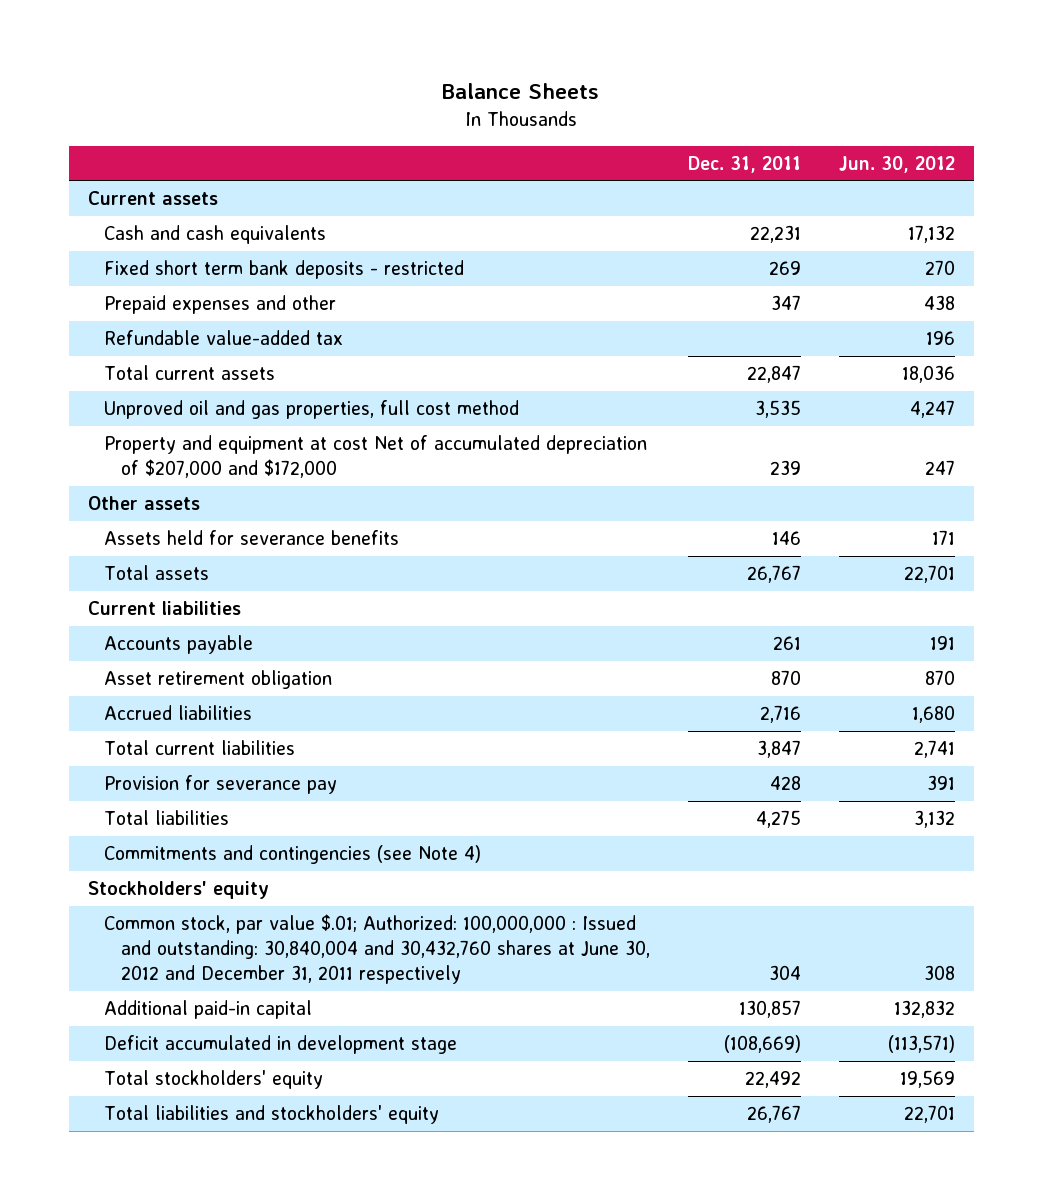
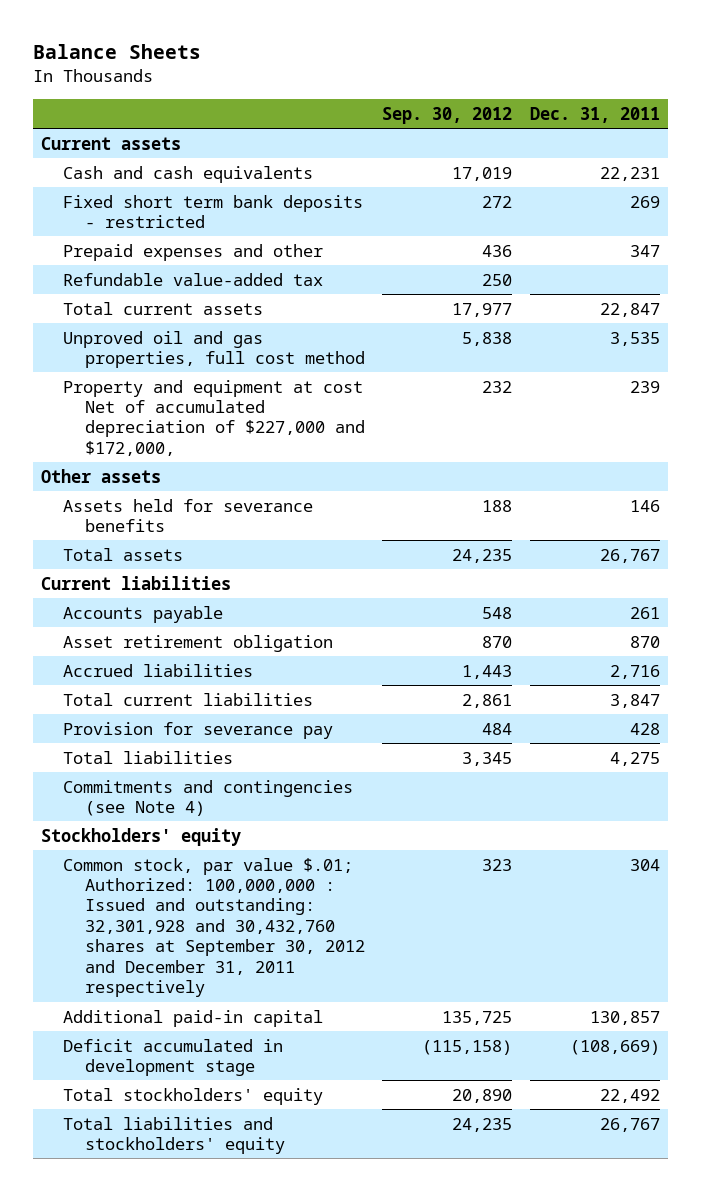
- | Dec. 31, 2011 | Jun. 30, 2012
+ | Sep. 30, 2012 | Dec. 31, 2011
- Property and equipment at cost Net of accumulated depreciation of $207,000 and $172,000 | 239 | 247
+ Property and equipment at cost Net of accumulated depreciation of $227,000 and $172,000, | 232 | 239
- Common stock, par value $.01; Authorized: 100,000,000 : Issued and outstanding: 30,840,004 and 30,432,760 shares at June 30, 2012 and December 31, 2011 respectively | 304 | 308
+ Common stock, par value $.01; Authorized: 100,000,000 : Issued and outstanding: 32,301,928 and 30,432,760 shares at September 30, 2012 and December 31, 2011 respectively | 323 | 304

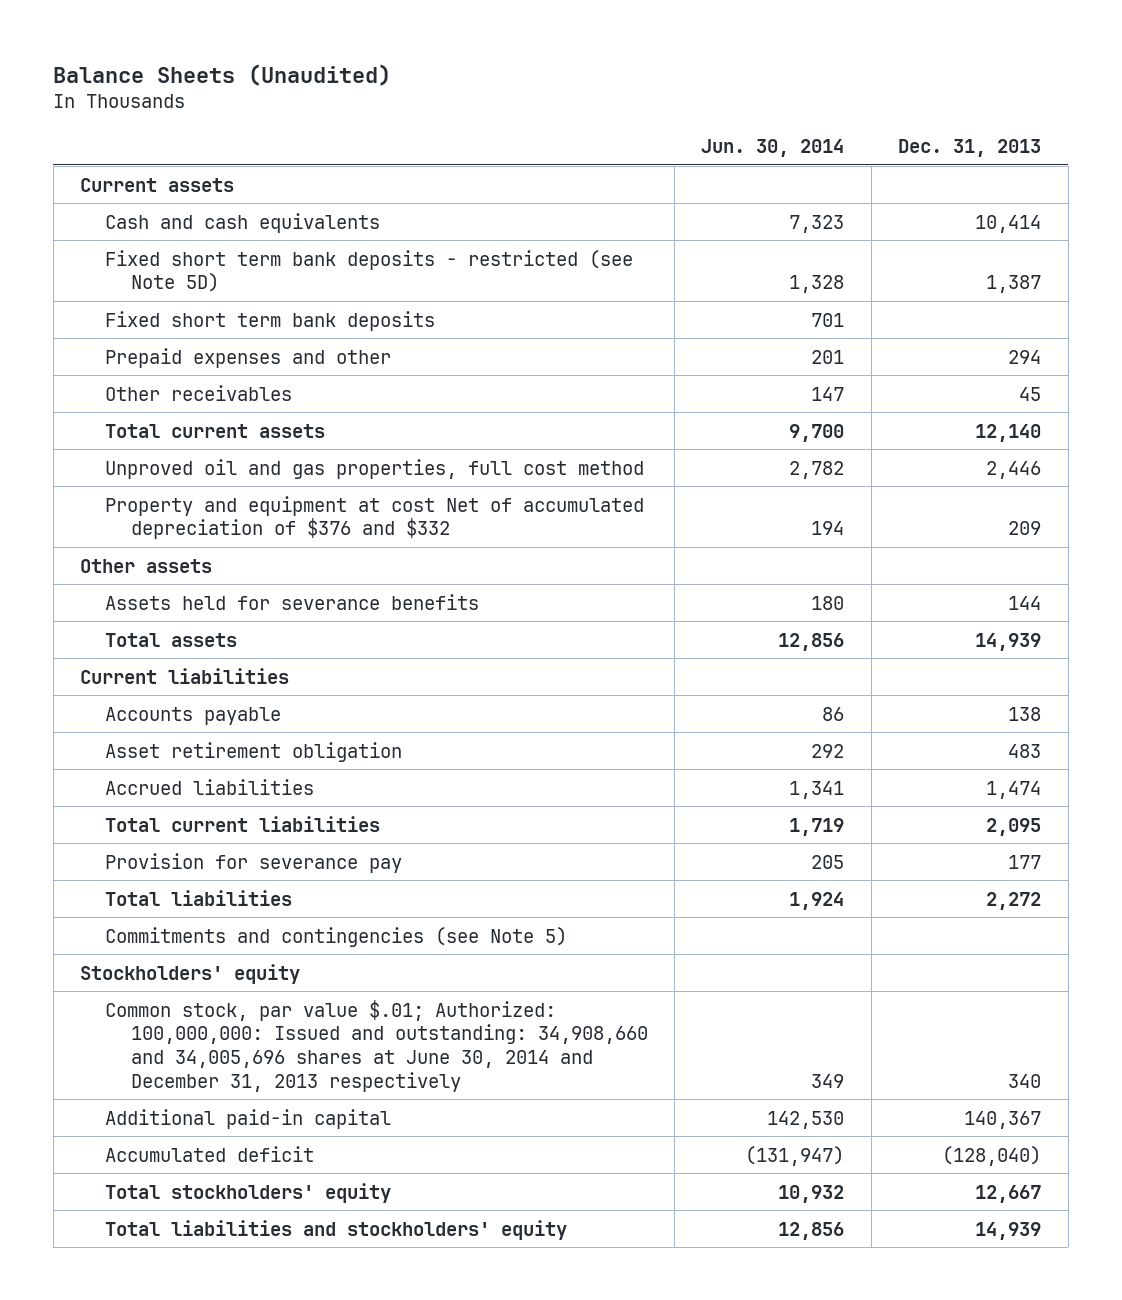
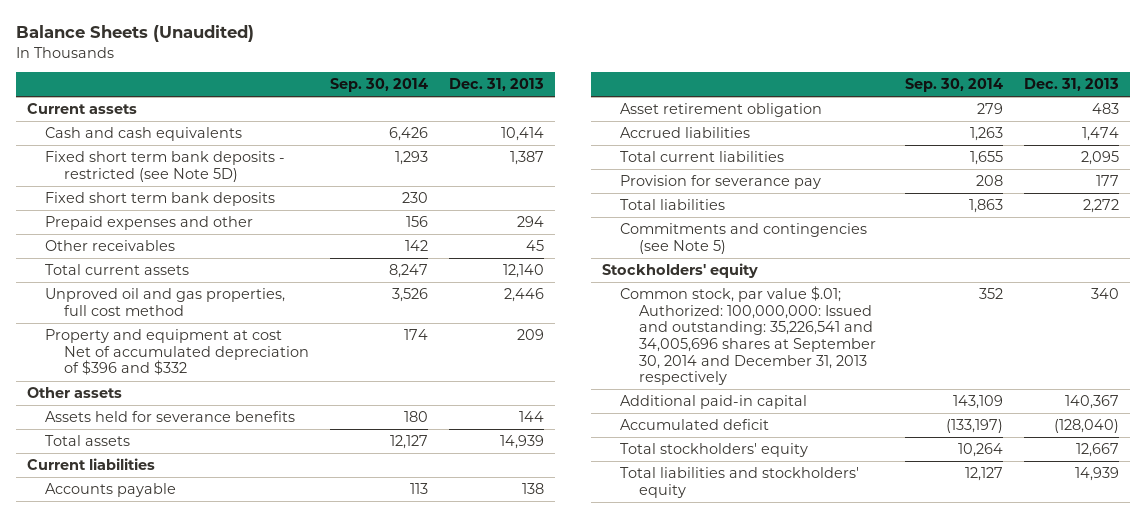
- | Jun. 30, 2014 | Dec. 31, 2013
+ | Sep. 30, 2014 | Dec. 31, 2013
- Property and equipment at cost Net of accumulated depreciation of $376 and $332 | 194 | 209
+ Property and equipment at cost Net of accumulated depreciation of $396 and $332 | 174 | 209
- Common stock, par value $.01; Authorized: 100,000,000: Issued and outstanding: 34,908,660 and 34,005,696 shares at June 30, 2014 and December 31, 2013 respectively | 349 | 340
+ Common stock, par value $.01; Authorized: 100,000,000: Issued and outstanding: 35,226,541 and 34,005,696 shares at September 30, 2014 and December 31, 2013 respectively | 352 | 340

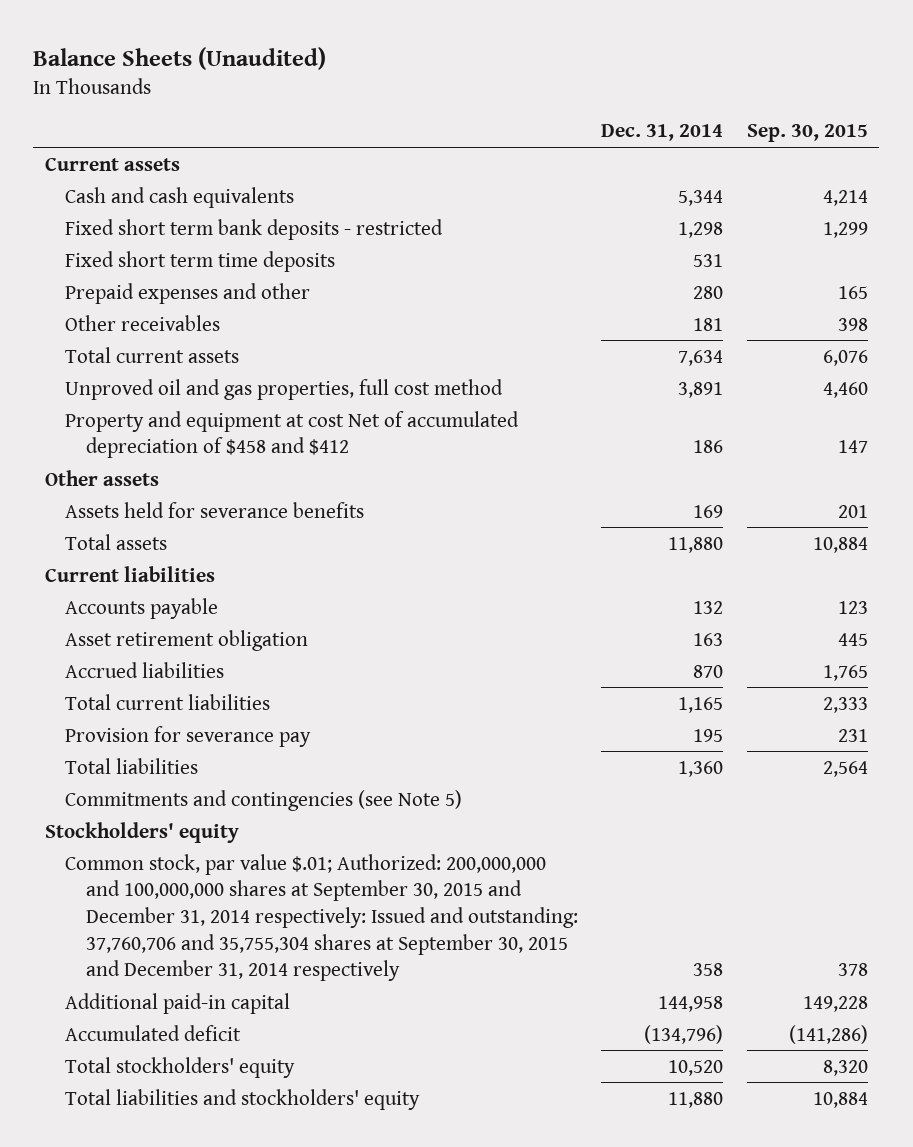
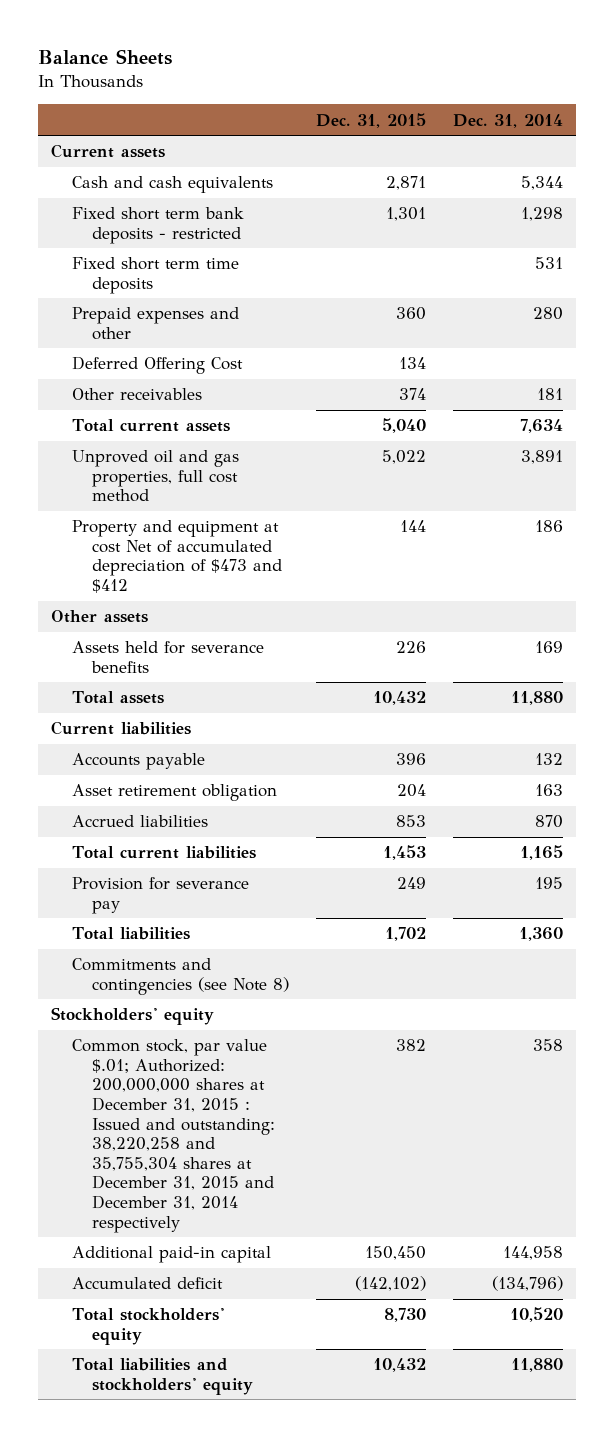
- Balance Sheets (Unaudited)
+ Balance Sheets
- | Dec. 31, 2014 | Sep. 30, 2015
+ | Dec. 31, 2015 | Dec. 31, 2014
+ Deferred Offering Cost | 134 |
- Property and equipment at cost Net of accumulated depreciation of $458 and $412 | 186 | 147
+ Property and equipment at cost Net of accumulated depreciation of $473 and $412 | 144 | 186
- Commitments and contingencies (see Note 5)
+ Commitments and contingencies (see Note 8)
- Common stock, par value $.01; Authorized: 200,000,000 and 100,000,000 shares at September 30, 2015 and December 31, 2014 respectively: Issued and outstanding: 37,760,706 and 35,755,304 shares at September 30, 2015 and December 31, 2014 respectively | 358 | 378
+ Common stock, par value $.01; Authorized: 200,000,000 shares at December 31, 2015 : Issued and outstanding: 38,220,258 and 35,755,304 shares at December 31, 2015 and December 31, 2014 respectively | 382 | 358

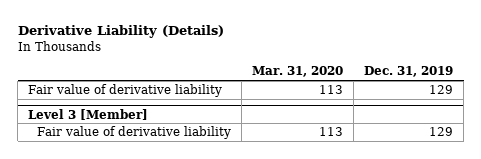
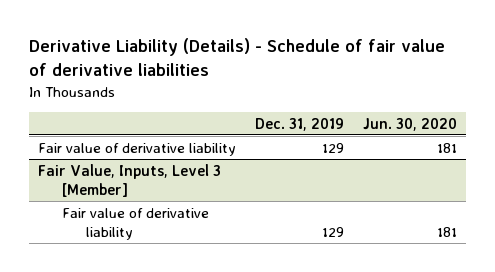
- Derivative Liability (Details)
+ Derivative Liability (Details) - Schedule of fair value of derivative liabilities
- | Mar. 31, 2020 | Dec. 31, 2019
+ | Dec. 31, 2019 | Jun. 30, 2020
- Level 3 [Member]
+ Fair Value, Inputs, Level 3 [Member]

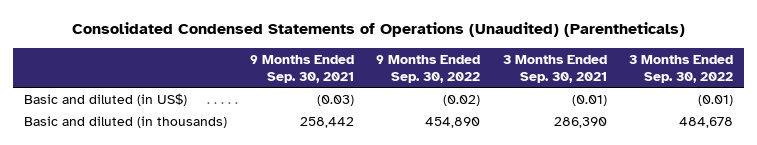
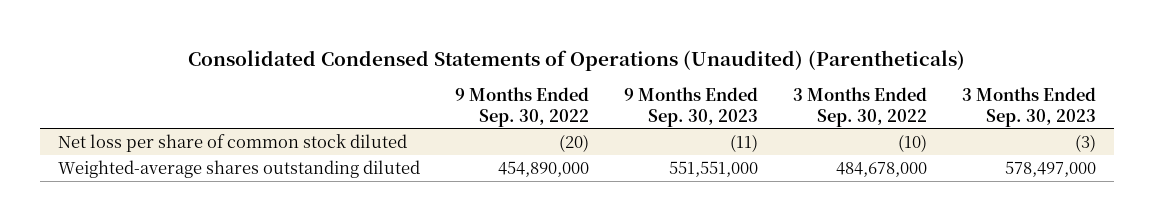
- | 9 Months Ended Sep. 30, 2021 | 9 Months Ended Sep. 30, 2022 | 3 Months Ended Sep. 30, 2021 | 3 Months Ended Sep. 30, 2022
+ | 9 Months Ended Sep. 30, 2022 | 9 Months Ended Sep. 30, 2023 | 3 Months Ended Sep. 30, 2022 | 3 Months Ended Sep. 30, 2023
- Basic and diluted (in US$) | (0.03) | (0.02) | (0.01) | (0.01)
- Basic and diluted (in thousands) | 258,442 | 454,890 | 286,390 | 484,678
+ Net loss per share of common stock diluted | (20) | (11) | (10) | (3)
+ Weighted-average shares outstanding diluted | 454,890,000 | 551,551,000 | 484,678,000 | 578,497,000

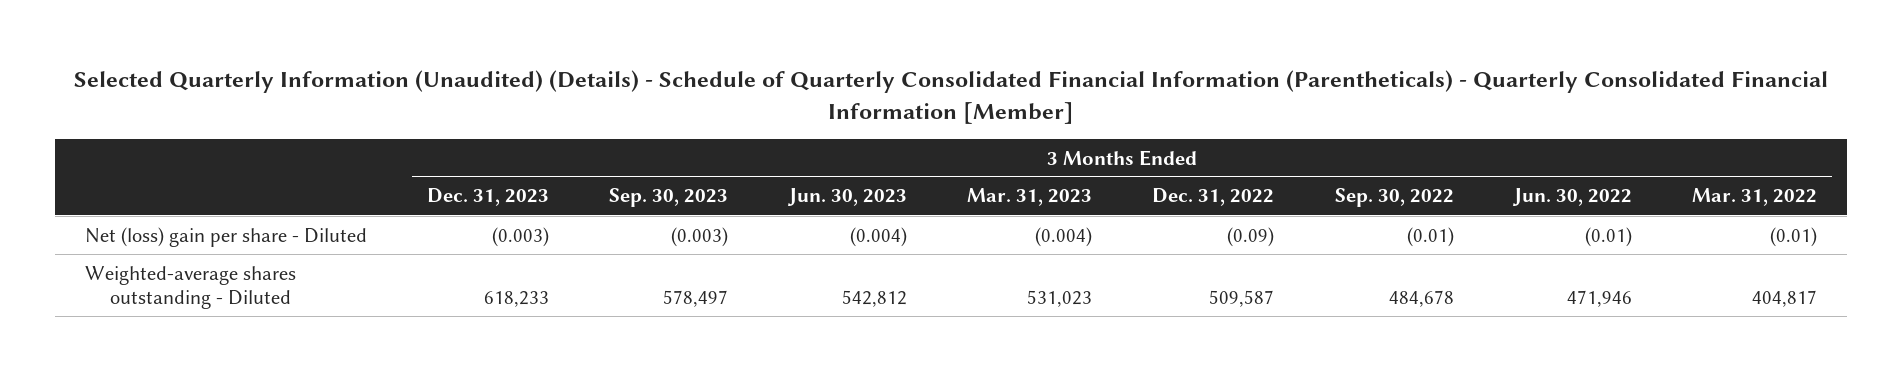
- Consolidated Condensed Statements of Operations (Unaudited) (Parentheticals)
+ Selected Quarterly Information (Unaudited) (Details) - Schedule of Quarterly Consolidated Financial Information (Parentheticals) - Quarterly Consolidated Financial Information [Member]
- | 9 Months Ended Sep. 30, 2022 | 9 Months Ended Sep. 30, 2023 | 3 Months Ended Sep. 30, 2022 | 3 Months Ended Sep. 30, 2023
+ | 3 Months Ended Dec. 31, 2023 | 3 Months Ended Sep. 30, 2023 | 3 Months Ended Jun. 30, 2023 | 3 Months Ended Mar. 31, 2023 | 3 Months Ended Dec. 31, 2022 | 3 Months Ended Sep. 30, 2022 | 3 Months Ended Jun. 30, 2022 | 3 Months Ended Mar. 31, 2022
- Net loss per share of common stock diluted | (20) | (11) | (10) | (3)
- Weighted-average shares outstanding diluted | 454,890,000 | 551,551,000 | 484,678,000 | 578,497,000
+ Net (loss) gain per share - Diluted | (0.003) | (0.003) | (0.004) | (0.004) | (0.09) | (0.01) | (0.01) | (0.01)
+ Weighted-average shares outstanding - Diluted | 618,233 | 578,497 | 542,812 | 531,023 | 509,587 | 484,678 | 471,946 | 404,817

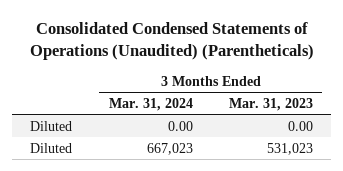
- Selected Quarterly Information (Unaudited) (Details) - Schedule of Quarterly Consolidated Financial Information (Parentheticals) - Quarterly Consolidated Financial Information [Member]
+ Consolidated Condensed Statements of Operations (Unaudited) (Parentheticals)
- | 3 Months Ended Dec. 31, 2023 | 3 Months Ended Sep. 30, 2023 | 3 Months Ended Jun. 30, 2023 | 3 Months Ended Mar. 31, 2023 | 3 Months Ended Dec. 31, 2022 | 3 Months Ended Sep. 30, 2022 | 3 Months Ended Jun. 30, 2022 | 3 Months Ended Mar. 31, 2022
+ | 3 Months Ended Mar. 31, 2024 | 3 Months Ended Mar. 31, 2023
- Net (loss) gain per share - Diluted | (0.003) | (0.003) | (0.004) | (0.004) | (0.09) | (0.01) | (0.01) | (0.01)
- Weighted-average shares outstanding - Diluted | 618,233 | 578,497 | 542,812 | 531,023 | 509,587 | 484,678 | 471,946 | 404,817
+ Diluted | 0.00 | 0.00
+ Diluted | 667,023 | 531,023

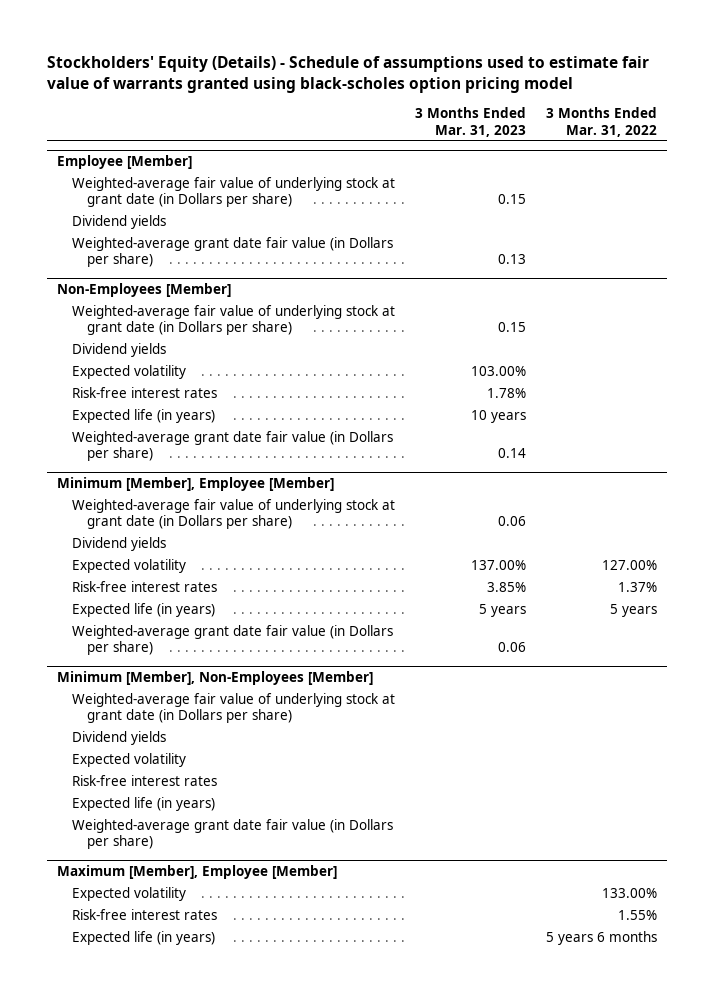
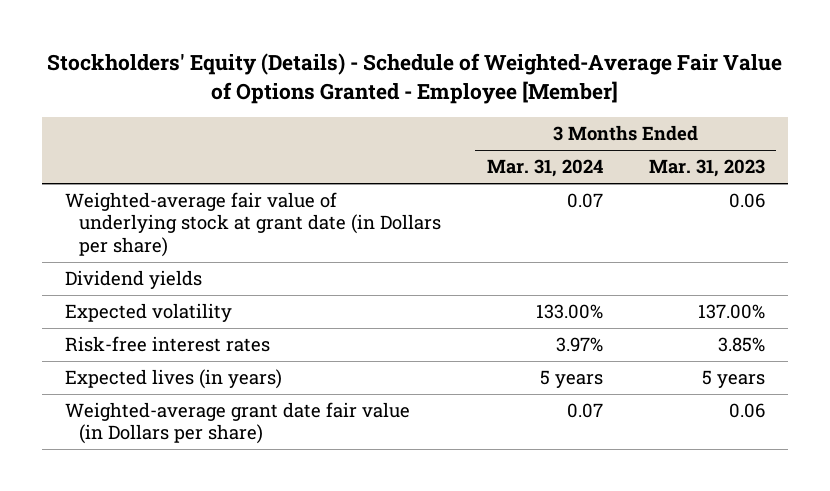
- Stockholders' Equity (Details) - Schedule of assumptions used to estimate fair value of warrants granted using black-scholes option pricing model
+ Stockholders' Equity (Details) - Schedule of Weighted-Average Fair Value of Options Granted - Employee [Member]
- | 3 Months Ended Mar. 31, 2023 | 3 Months Ended Mar. 31, 2022
+ | 3 Months Ended Mar. 31, 2024 | 3 Months Ended Mar. 31, 2023
- Employee [Member]
- Weighted-average fair value of underlying stock at grant date (in Dollars per share) | 0.15 |
- Dividend yields
- Weighted-average grant date fair value (in Dollars per share) | 0.13 |
- Non-Employees [Member]
- Weighted-average fair value of underlying stock at grant date (in Dollars per share) | 0.15 |
- Dividend yields
- Expected volatility | 103.00% |
- Risk-free interest rates | 1.78% |
- Expected life (in years) | 10 years |
- Weighted-average grant date fair value (in Dollars per share) | 0.14 |
- Minimum [Member], Employee [Member]
- Expected life (in years) | 5 years | 5 years
+ Expected lives (in years) | 5 years | 5 years
- Minimum [Member], Non-Employees [Member]
- Weighted-average fair value of underlying stock at grant date (in Dollars per share)
- Dividend yields
- Expected volatility
- Risk-free interest rates
- Expected life (in years)
- Weighted-average grant date fair value (in Dollars per share)
- Maximum [Member], Employee [Member]
- Expected volatility | | 133.00%
- Risk-free interest rates | | 1.55%
- Expected life (in years) | | 5 years 6 months

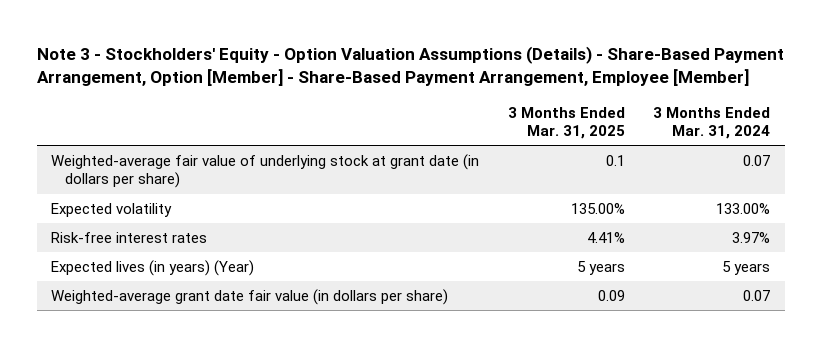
- Stockholders' Equity (Details) - Schedule of Weighted-Average Fair Value of Options Granted - Employee [Member]
+ Note 3 - Stockholders' Equity - Option Valuation Assumptions (Details) - Share-Based Payment Arrangement, Option [Member] - Share-Based Payment Arrangement, Employee [Member]
- | 3 Months Ended Mar. 31, 2024 | 3 Months Ended Mar. 31, 2023
+ | 3 Months Ended Mar. 31, 2025 | 3 Months Ended Mar. 31, 2024
- Weighted-average fair value of underlying stock at grant date (in Dollars per share) | 0.07 | 0.06
- Dividend yields
+ Weighted-average fair value of underlying stock at grant date (in dollars per share) | 0.1 | 0.07
- Expected lives (in years) | 5 years | 5 years
- Weighted-average grant date fair value (in Dollars per share) | 0.07 | 0.06
+ Expected lives (in years) (Year) | 5 years | 5 years
+ Weighted-average grant date fair value (in dollars per share) | 0.09 | 0.07

